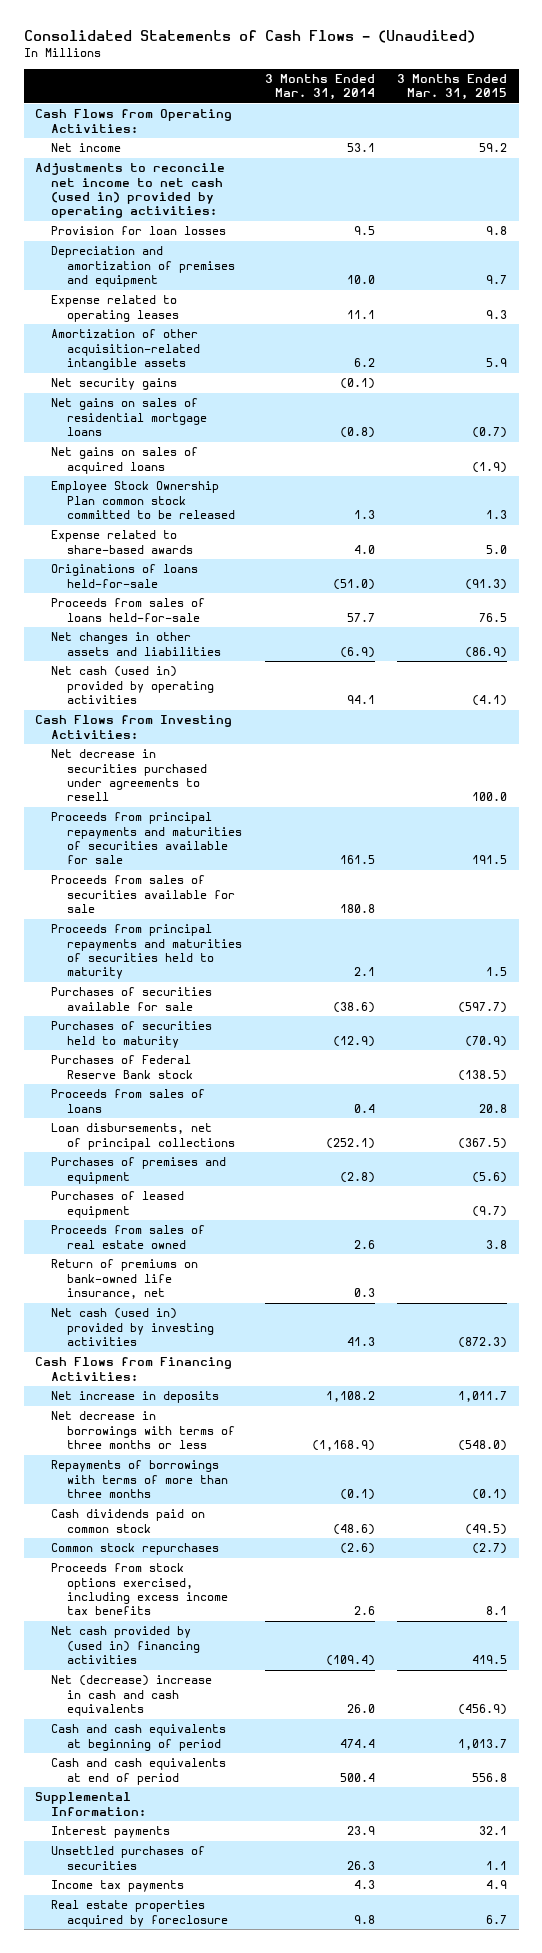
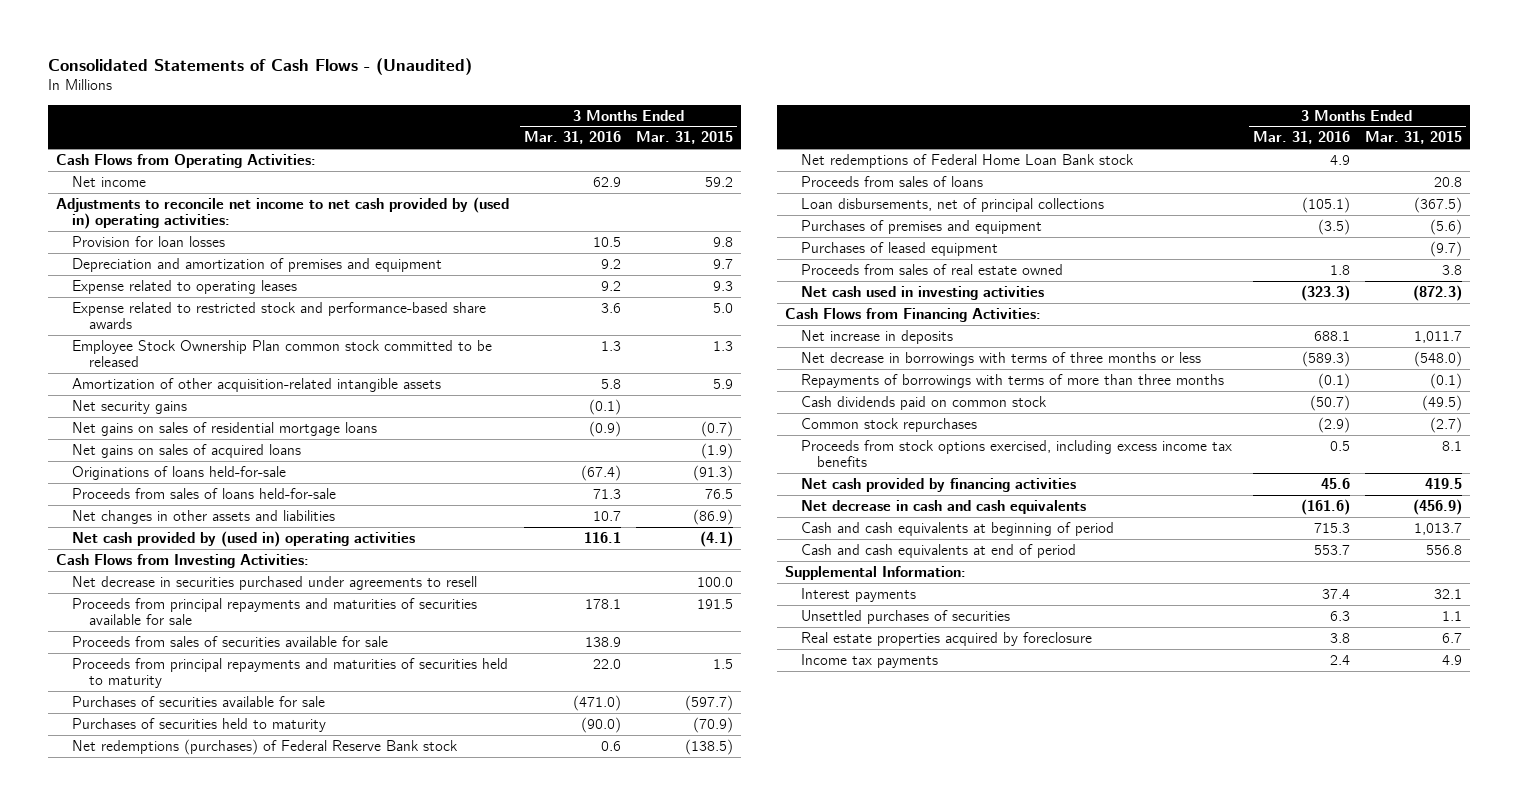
- | 3 Months Ended Mar. 31, 2014 | 3 Months Ended Mar. 31, 2015
+ | 3 Months Ended Mar. 31, 2016 | 3 Months Ended Mar. 31, 2015
- Adjustments to reconcile net income to net cash (used in) provided by operating activities:
+ Adjustments to reconcile net income to net cash provided by (used in) operating activities:
+ Expense related to restricted stock and performance-based share awards | 3.6 | 5.0
moved up: Employee Stock Ownership Plan common stock committed to be released | 1.3 | 1.3
- Expense related to share-based awards | 4.0 | 5.0
- Net cash (used in) provided by operating activities | 94.1 | (4.1)
+ Net cash provided by (used in) operating activities | 116.1 | (4.1)
- Purchases of Federal Reserve Bank stock | | (138.5)
+ Net redemptions (purchases) of Federal Reserve Bank stock | 0.6 | (138.5)
+ Net redemptions of Federal Home Loan Bank stock | 4.9 |
- Return of premiums on bank-owned life insurance, net | 0.3 |
- Net cash (used in) provided by investing activities | 41.3 | (872.3)
+ Net cash used in investing activities | (323.3) | (872.3)
- Net cash provided by (used in) financing activities | (109.4) | 419.5
- Net (decrease) increase in cash and cash equivalents | 26.0 | (456.9)
+ Net cash provided by financing activities | 45.6 | 419.5
+ Net decrease in cash and cash equivalents | (161.6) | (456.9)
moved down: Income tax payments | 2.4 | 4.9

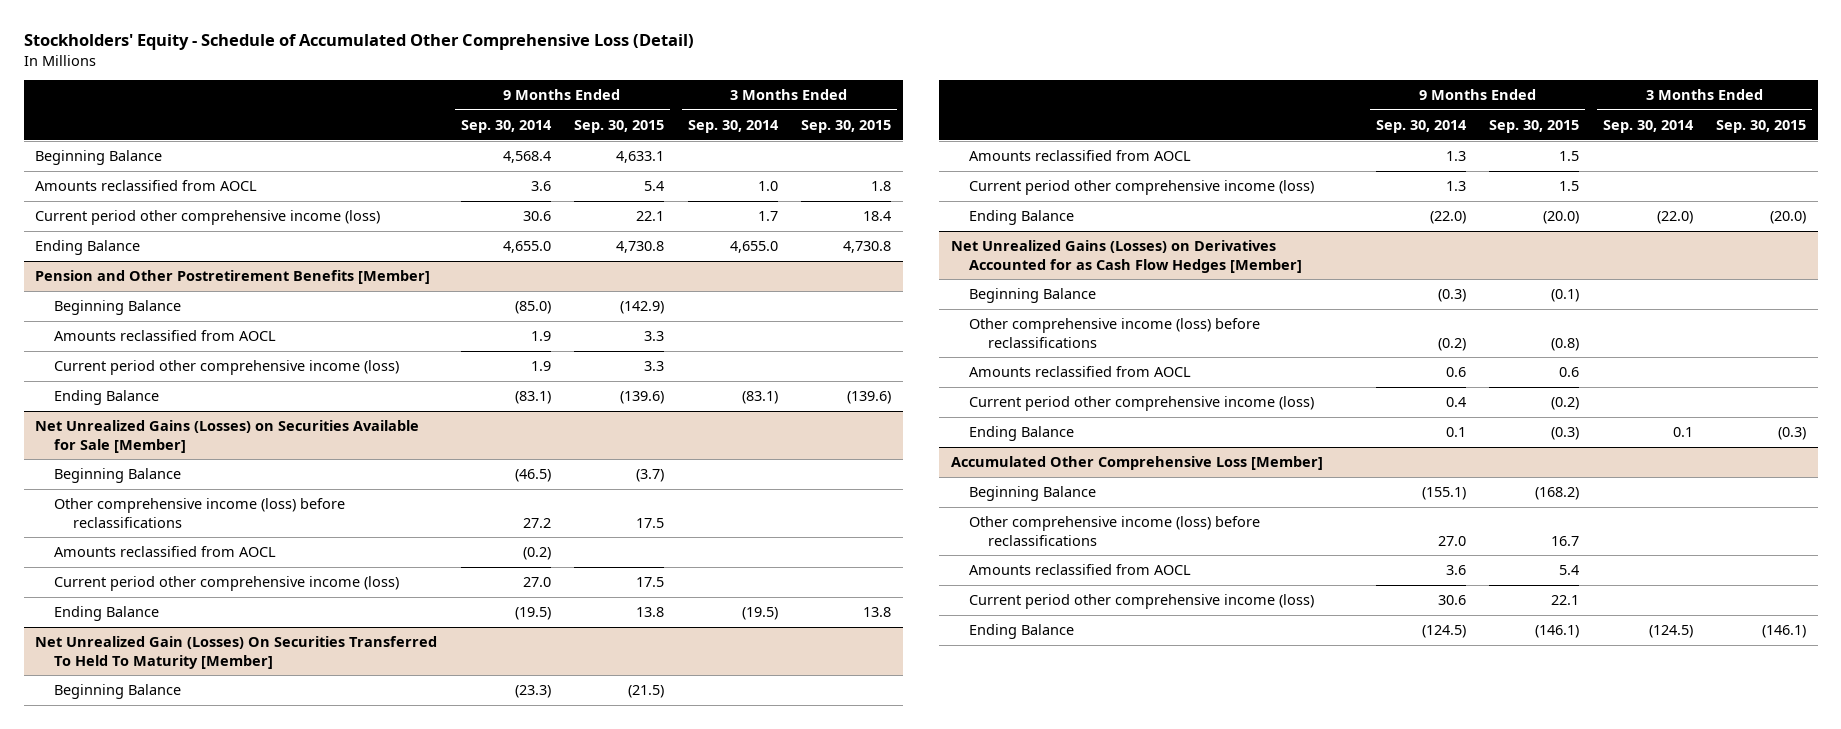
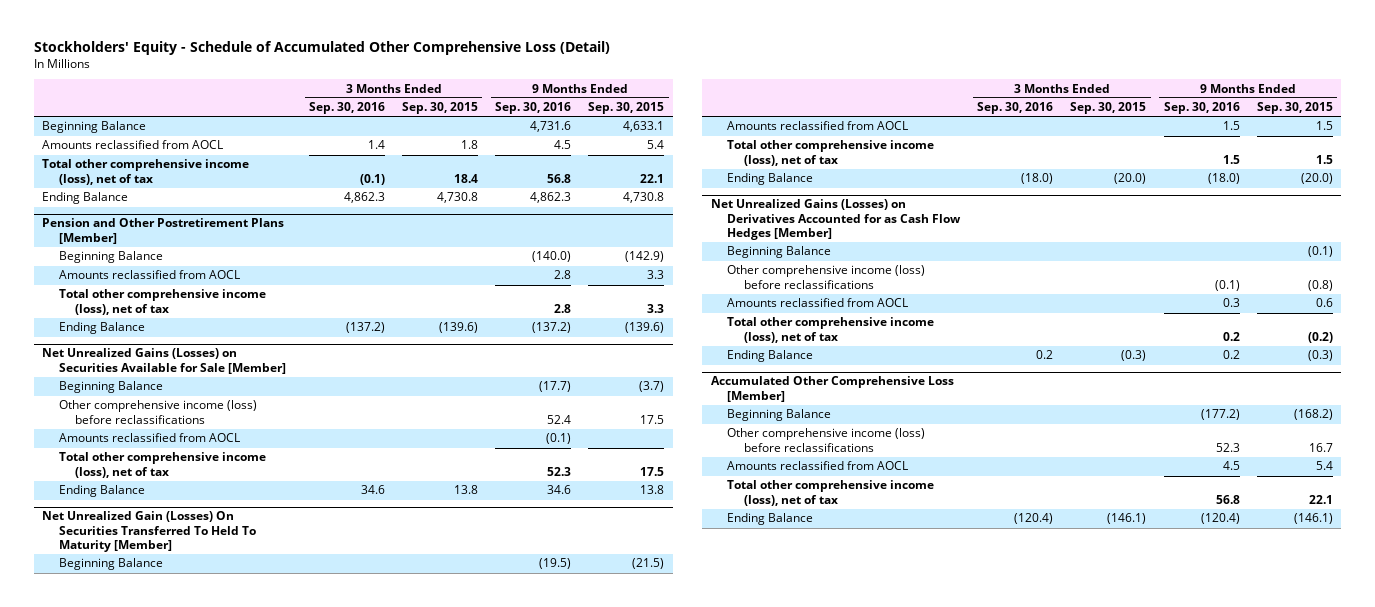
- | 9 Months Ended Sep. 30, 2014 | 9 Months Ended Sep. 30, 2015 | 3 Months Ended Sep. 30, 2014 | 3 Months Ended Sep. 30, 2015
+ | 3 Months Ended Sep. 30, 2016 | 3 Months Ended Sep. 30, 2015 | 9 Months Ended Sep. 30, 2016 | 9 Months Ended Sep. 30, 2015
- Current period other comprehensive income (loss) | 30.6 | 22.1 | 1.7 | 18.4
+ Total other comprehensive income (loss), net of tax | (0.1) | 18.4 | 56.8 | 22.1
- Pension and Other Postretirement Benefits [Member]
+ Pension and Other Postretirement Plans [Member]
- Current period other comprehensive income (loss) | 1.9 | 3.3 | |
+ Total other comprehensive income (loss), net of tax | | | 2.8 | 3.3
@ Net Unrealized Gains (Losses) on Securities Available for Sale [Member]
- Current period other comprehensive income (loss) | 27.0 | 17.5 | |
+ Total other comprehensive income (loss), net of tax | | | 52.3 | 17.5
@ Net Unrealized Gain (Losses) On Securities Transferred To Held To Maturity [Member]
- Current period other comprehensive income (loss) | 1.3 | 1.5 | |
+ Total other comprehensive income (loss), net of tax | | | 1.5 | 1.5
@ Net Unrealized Gains (Losses) on Derivatives Accounted for as Cash Flow Hedges [Member]
- Current period other comprehensive income (loss) | 0.4 | (0.2) | |
+ Total other comprehensive income (loss), net of tax | | | 0.2 | (0.2)
@ Accumulated Other Comprehensive Loss [Member]
- Current period other comprehensive income (loss) | 30.6 | 22.1 | |
+ Total other comprehensive income (loss), net of tax | | | 56.8 | 22.1

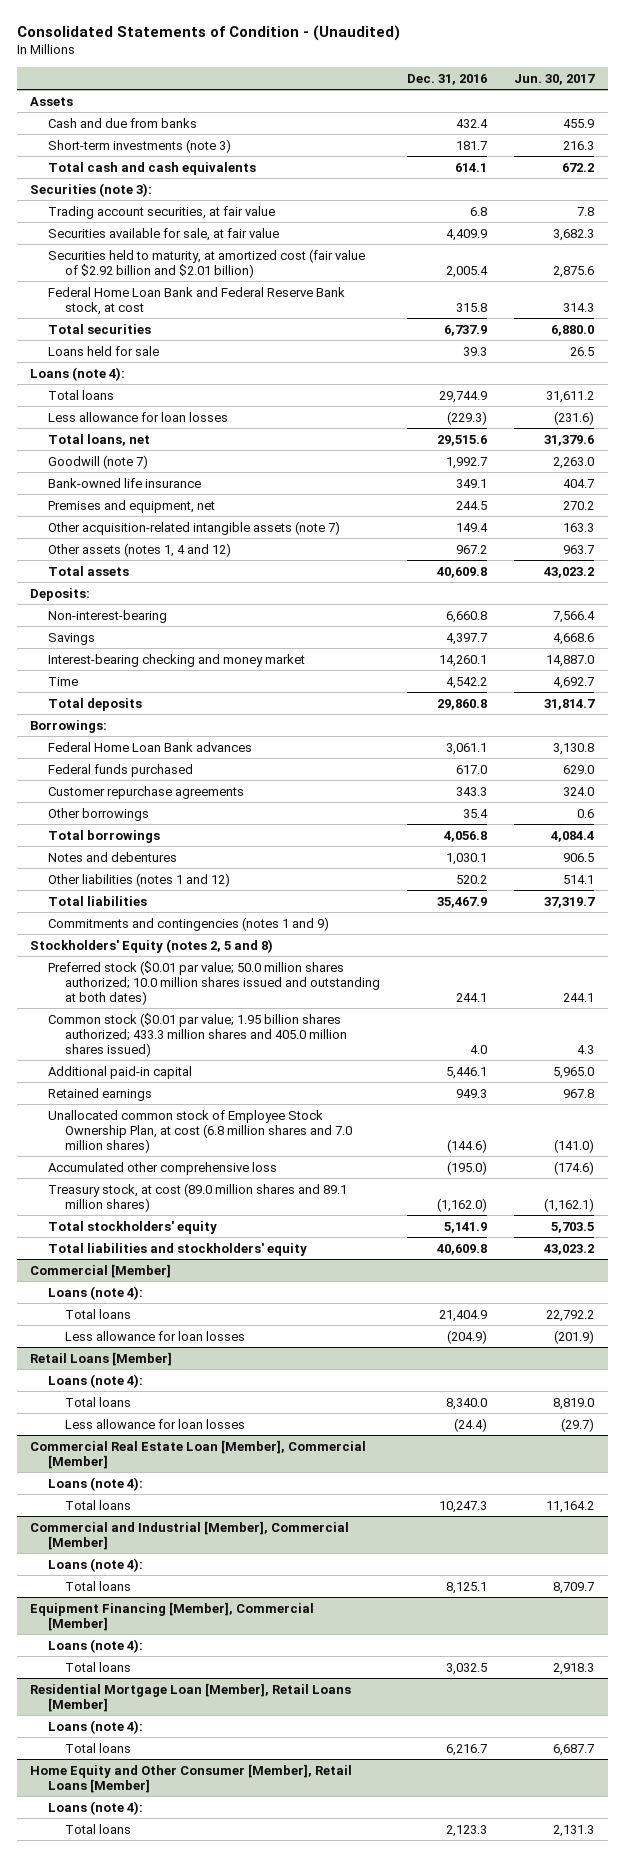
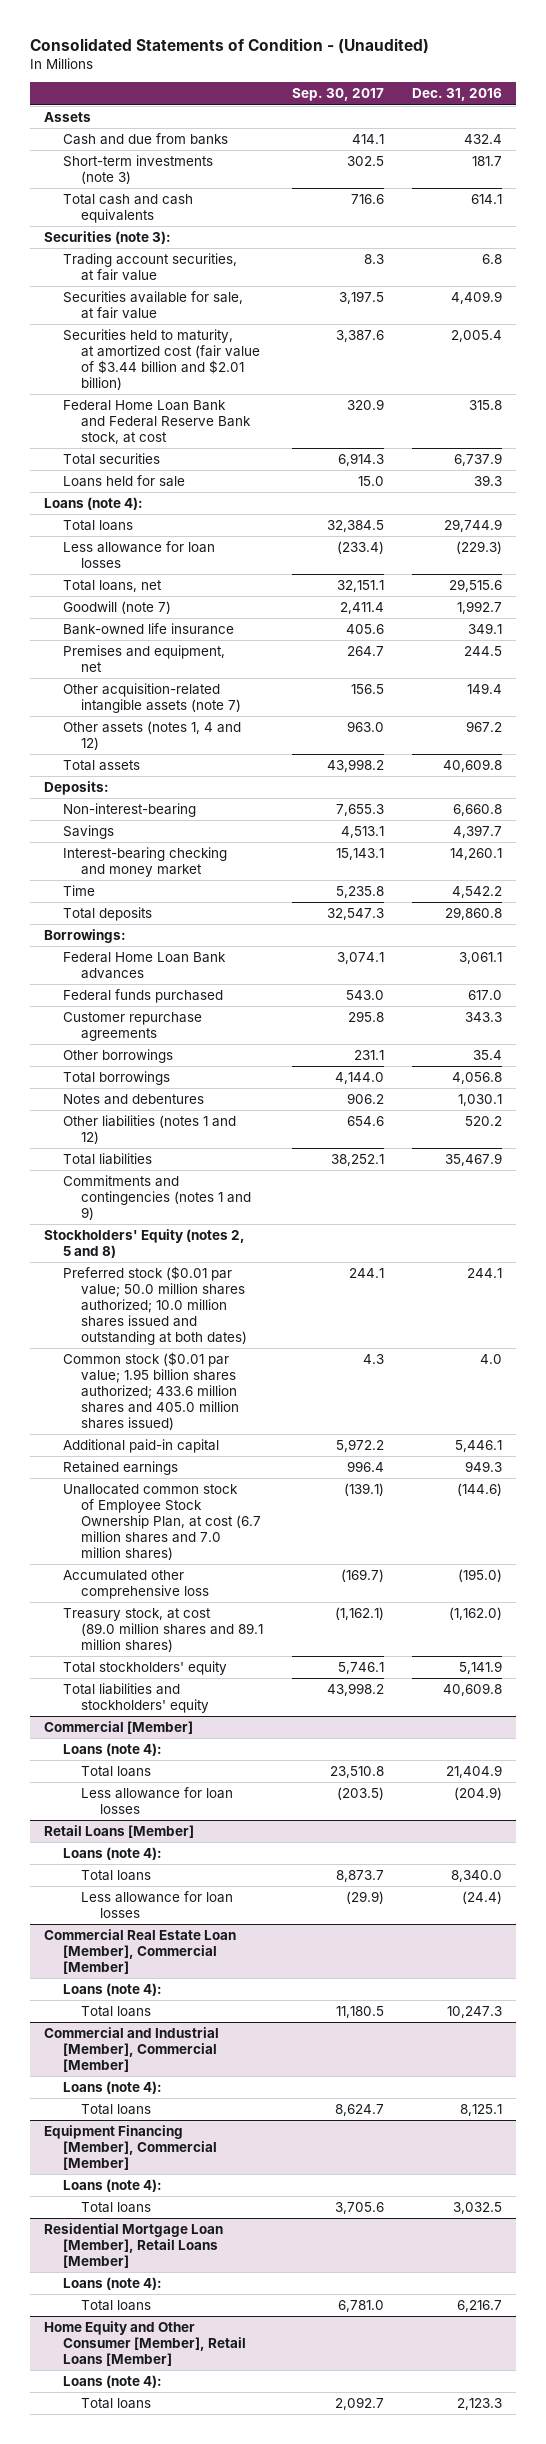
- | Dec. 31, 2016 | Jun. 30, 2017
+ | Sep. 30, 2017 | Dec. 31, 2016
- Securities held to maturity, at amortized cost (fair value of $2.92 billion and $2.01 billion) | 2,005.4 | 2,875.6
+ Securities held to maturity, at amortized cost (fair value of $3.44 billion and $2.01 billion) | 3,387.6 | 2,005.4
- Common stock ($0.01 par value; 1.95 billion shares authorized; 433.3 million shares and 405.0 million shares issued) | 4.0 | 4.3
+ Common stock ($0.01 par value; 1.95 billion shares authorized; 433.6 million shares and 405.0 million shares issued) | 4.3 | 4.0
- Unallocated common stock of Employee Stock Ownership Plan, at cost (6.8 million shares and 7.0 million shares) | (144.6) | (141.0)
+ Unallocated common stock of Employee Stock Ownership Plan, at cost (6.7 million shares and 7.0 million shares) | (139.1) | (144.6)

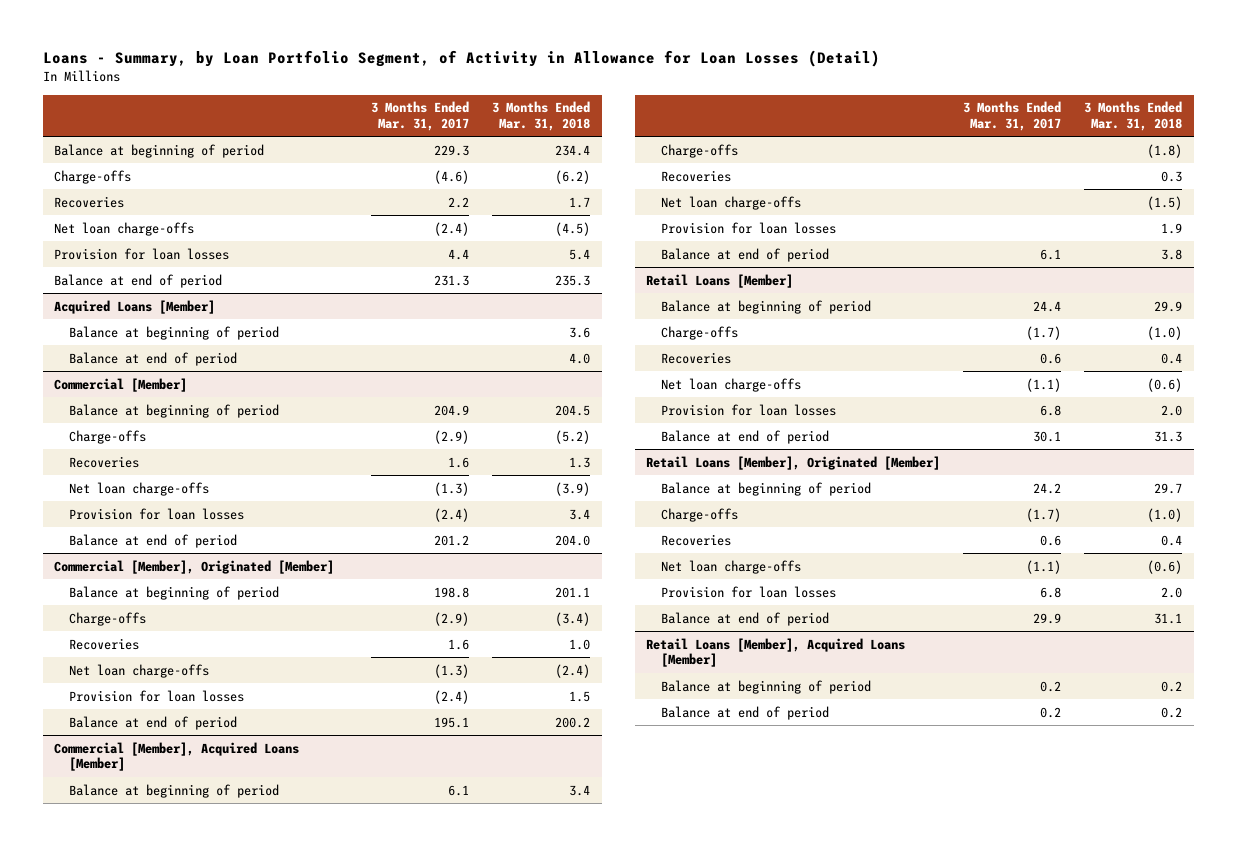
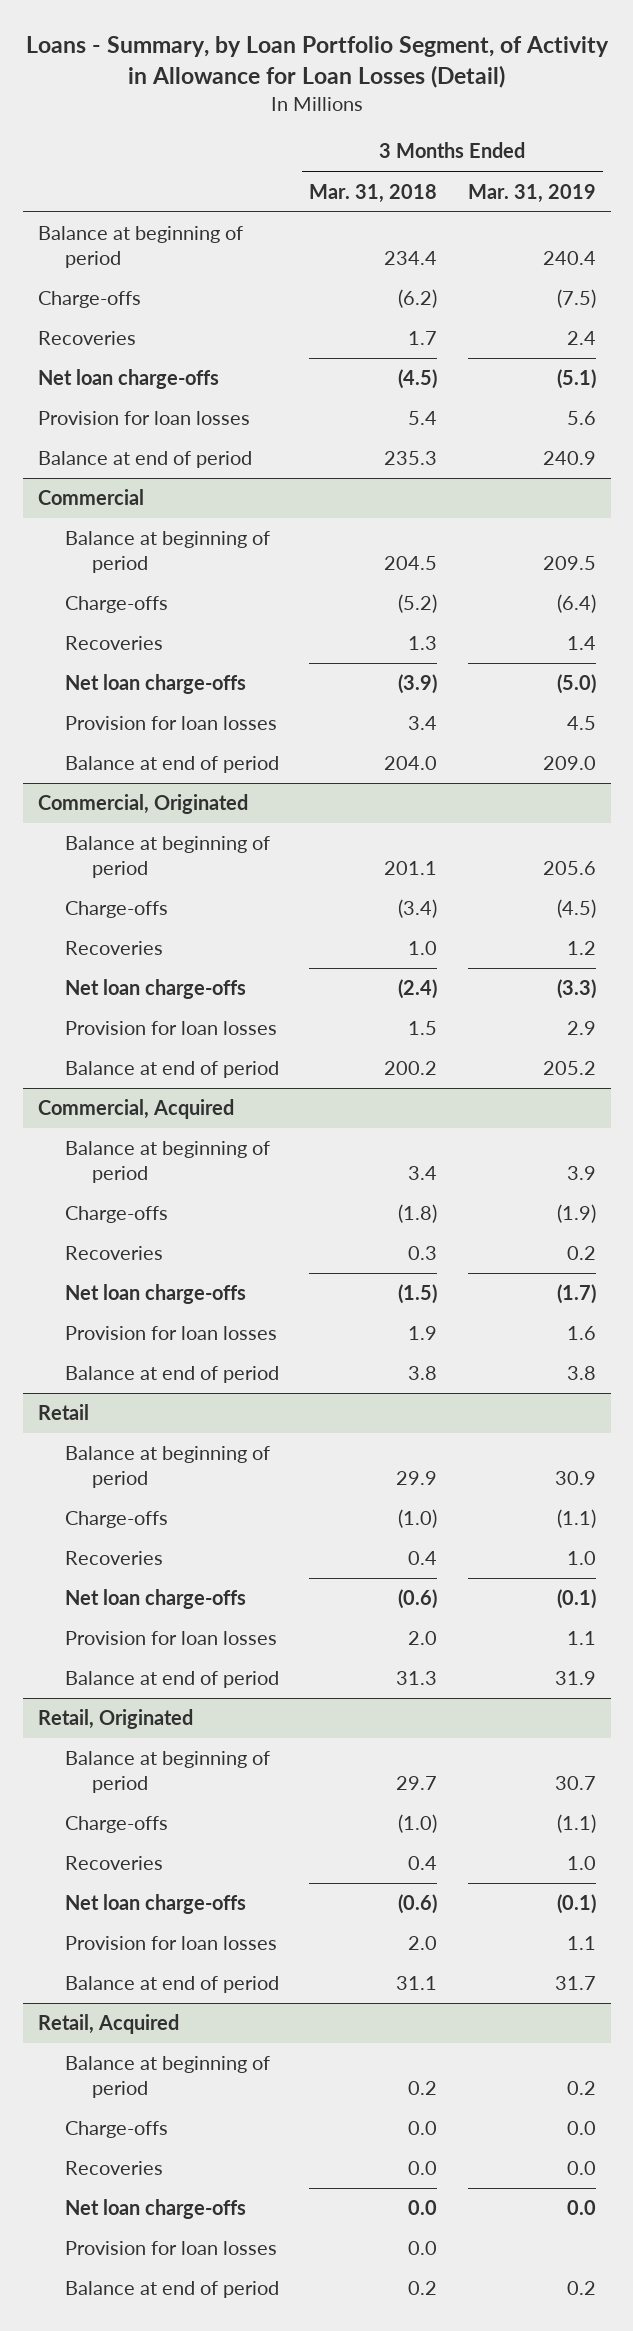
- | 3 Months Ended Mar. 31, 2017 | 3 Months Ended Mar. 31, 2018
+ | 3 Months Ended Mar. 31, 2018 | 3 Months Ended Mar. 31, 2019
- Acquired Loans [Member]
- Balance at beginning of period | | 3.6
- Balance at end of period | | 4.0
- Commercial [Member]
+ Commercial
- Commercial [Member], Originated [Member]
+ Commercial, Originated
- Commercial [Member], Acquired Loans [Member]
+ Commercial, Acquired
- Retail Loans [Member]
+ Retail
- Retail Loans [Member], Originated [Member]
+ Retail, Originated
- Retail Loans [Member], Acquired Loans [Member]
+ Retail, Acquired
+ Charge-offs | 0.0 | 0.0
+ Recoveries | 0.0 | 0.0
+ Net loan charge-offs | 0.0 | 0.0
+ Provision for loan losses | 0.0 |

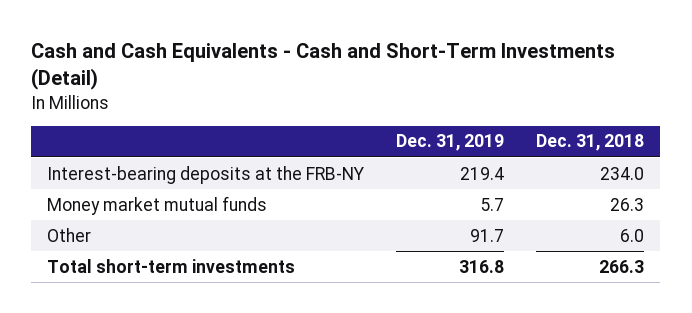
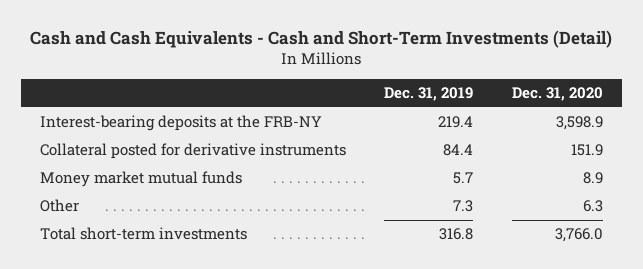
- | Dec. 31, 2019 | Dec. 31, 2018
+ | Dec. 31, 2019 | Dec. 31, 2020
+ Collateral posted for derivative instruments | 84.4 | 151.9
- Other | 91.7 | 6.0
+ Other | 7.3 | 6.3

